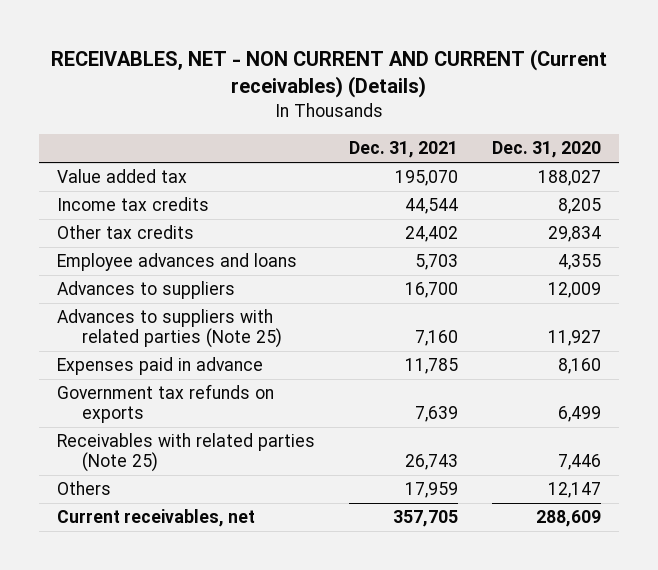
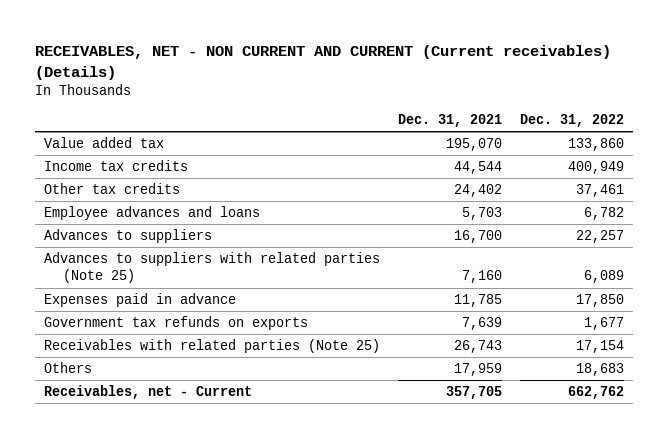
- | Dec. 31, 2021 | Dec. 31, 2020
+ | Dec. 31, 2021 | Dec. 31, 2022
- Current receivables, net | 357,705 | 288,609
+ Receivables, net - Current | 357,705 | 662,762

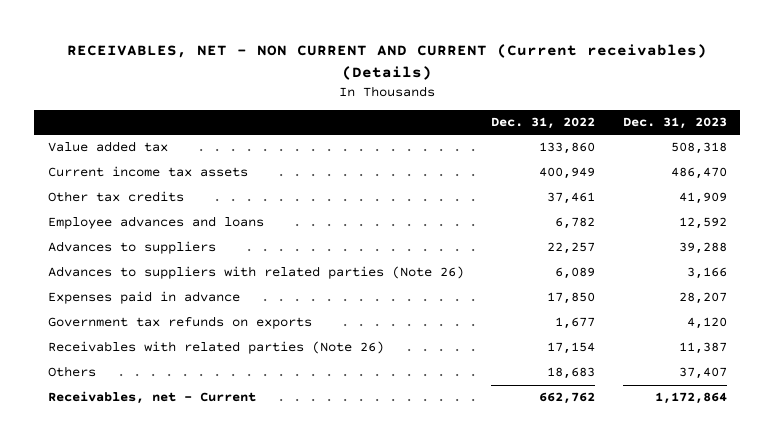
- | Dec. 31, 2021 | Dec. 31, 2022
+ | Dec. 31, 2022 | Dec. 31, 2023
- Income tax credits | 44,544 | 400,949
+ Current income tax assets | 400,949 | 486,470
- Advances to suppliers with related parties (Note 25) | 7,160 | 6,089
+ Advances to suppliers with related parties (Note 26) | 6,089 | 3,166
- Receivables with related parties (Note 25) | 26,743 | 17,154
+ Receivables with related parties (Note 26) | 17,154 | 11,387

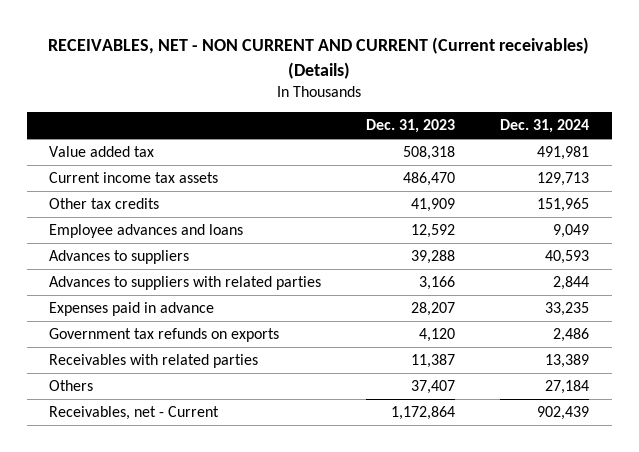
- | Dec. 31, 2022 | Dec. 31, 2023
+ | Dec. 31, 2023 | Dec. 31, 2024
- Advances to suppliers with related parties (Note 26) | 6,089 | 3,166
+ Advances to suppliers with related parties | 3,166 | 2,844
- Receivables with related parties (Note 26) | 17,154 | 11,387
+ Receivables with related parties | 11,387 | 13,389

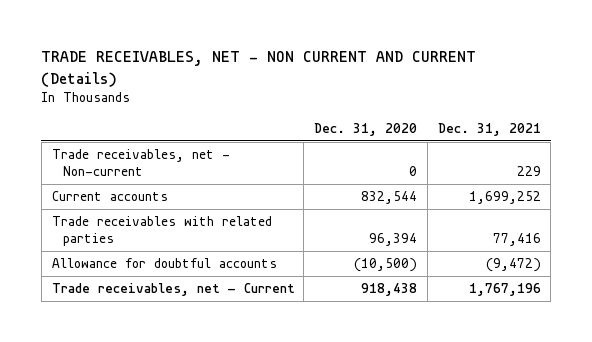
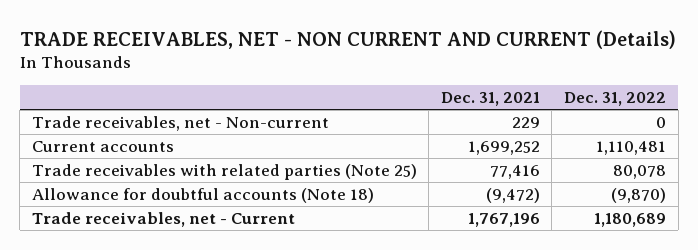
- | Dec. 31, 2020 | Dec. 31, 2021
+ | Dec. 31, 2021 | Dec. 31, 2022
- Trade receivables with related parties | 96,394 | 77,416
- Allowance for doubtful accounts | (10,500) | (9,472)
+ Trade receivables with related parties (Note 25) | 77,416 | 80,078
+ Allowance for doubtful accounts (Note 18) | (9,472) | (9,870)

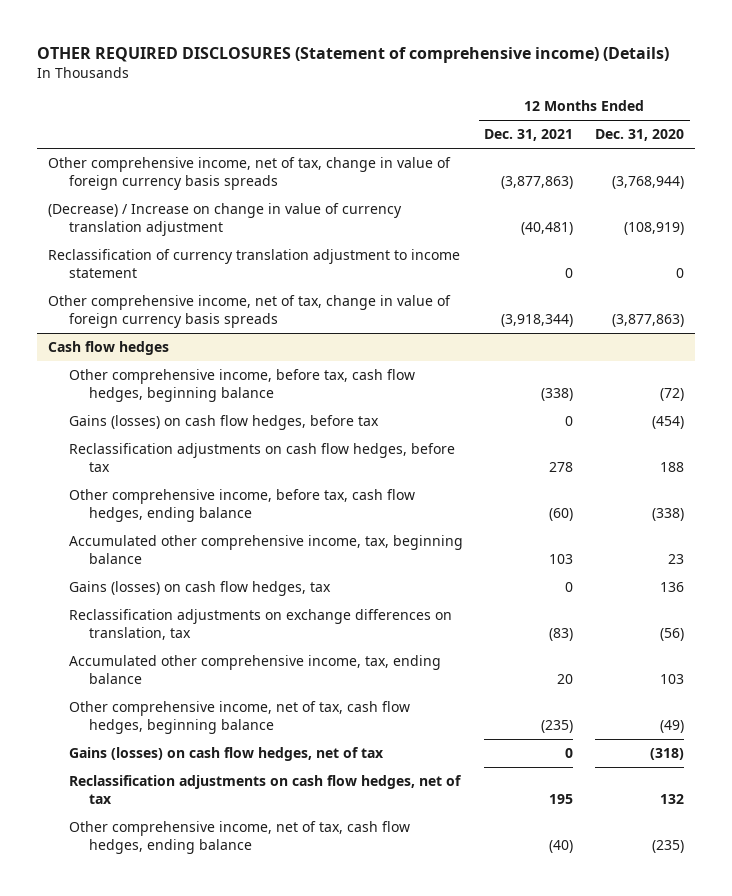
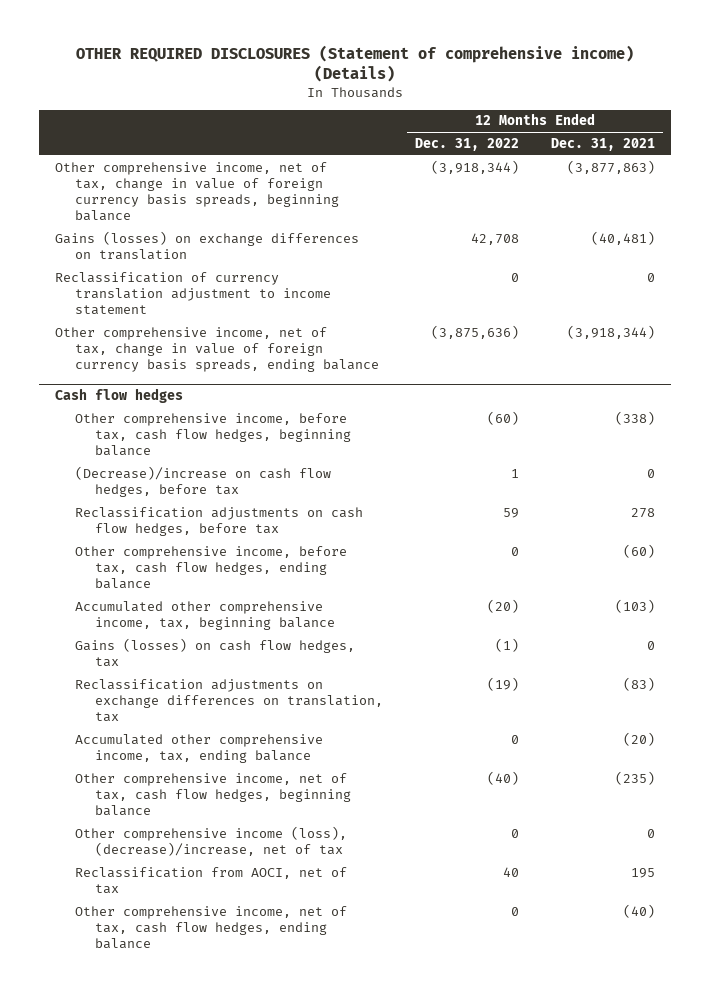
- | 12 Months Ended Dec. 31, 2021 | 12 Months Ended Dec. 31, 2020
+ | 12 Months Ended Dec. 31, 2022 | 12 Months Ended Dec. 31, 2021
- Other comprehensive income, net of tax, change in value of foreign currency basis spreads | (3,877,863) | (3,768,944)
- (Decrease) / Increase on change in value of currency translation adjustment | (40,481) | (108,919)
+ Other comprehensive income, net of tax, change in value of foreign currency basis spreads, beginning balance | (3,918,344) | (3,877,863)
+ Gains (losses) on exchange differences on translation | 42,708 | (40,481)
- Other comprehensive income, net of tax, change in value of foreign currency basis spreads | (3,918,344) | (3,877,863)
+ Other comprehensive income, net of tax, change in value of foreign currency basis spreads, ending balance | (3,875,636) | (3,918,344)
@ Cash flow hedges
- Gains (losses) on cash flow hedges, before tax | 0 | (454)
+ (Decrease)/increase on cash flow hedges, before tax | 1 | 0
- Accumulated other comprehensive income, tax, beginning balance | 103 | 23
+ Accumulated other comprehensive income, tax, beginning balance | (20) | (103)
- Accumulated other comprehensive income, tax, ending balance | 20 | 103
+ Accumulated other comprehensive income, tax, ending balance | 0 | (20)
- Gains (losses) on cash flow hedges, net of tax | 0 | (318)
- Reclassification adjustments on cash flow hedges, net of tax | 195 | 132
+ Other comprehensive income (loss), (decrease)/increase, net of tax | 0 | 0
+ Reclassification from AOCI, net of tax | 40 | 195

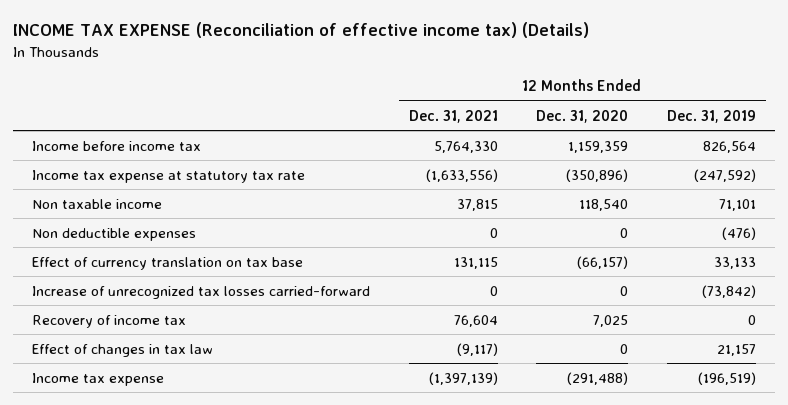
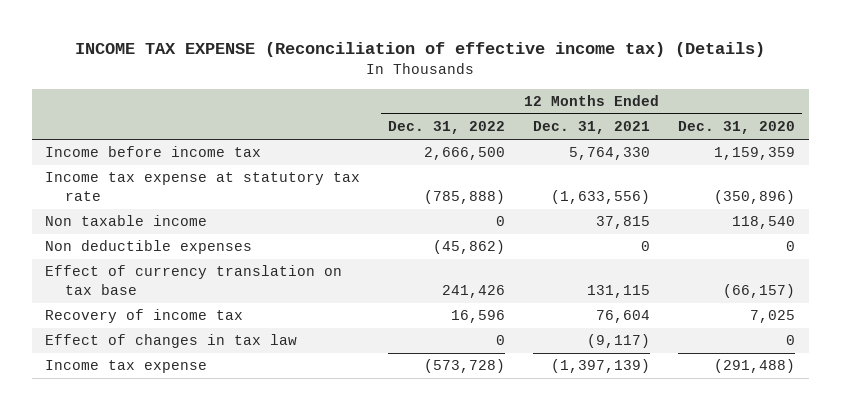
- | 12 Months Ended Dec. 31, 2021 | 12 Months Ended Dec. 31, 2020 | 12 Months Ended Dec. 31, 2019
+ | 12 Months Ended Dec. 31, 2022 | 12 Months Ended Dec. 31, 2021 | 12 Months Ended Dec. 31, 2020
- Increase of unrecognized tax losses carried-forward | 0 | 0 | (73,842)

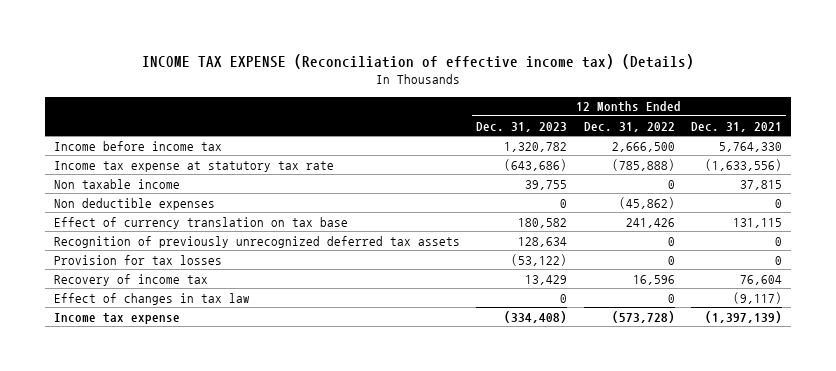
- | 12 Months Ended Dec. 31, 2022 | 12 Months Ended Dec. 31, 2021 | 12 Months Ended Dec. 31, 2020
+ | 12 Months Ended Dec. 31, 2023 | 12 Months Ended Dec. 31, 2022 | 12 Months Ended Dec. 31, 2021
+ Recognition of previously unrecognized deferred tax assets | 128,634 | 0 | 0
+ Provision for tax losses | (53,122) | 0 | 0

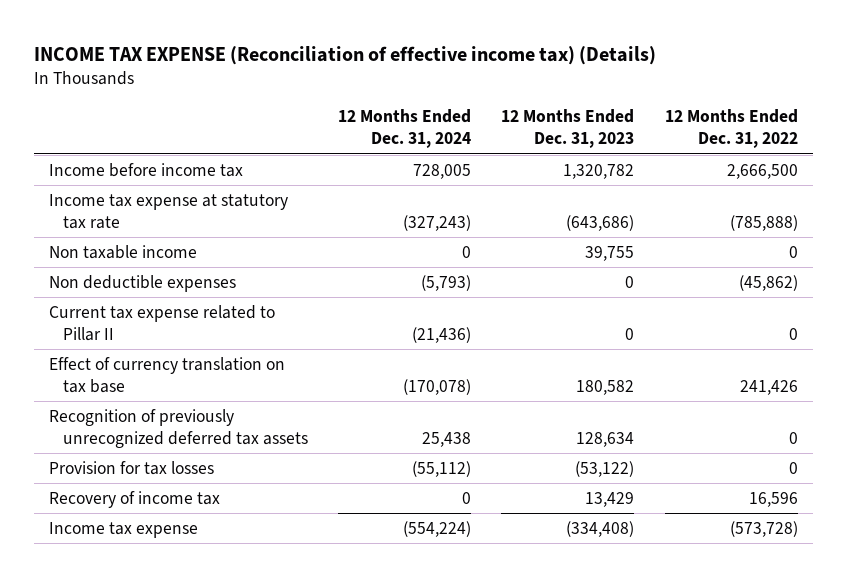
- | 12 Months Ended Dec. 31, 2023 | 12 Months Ended Dec. 31, 2022 | 12 Months Ended Dec. 31, 2021
+ | 12 Months Ended Dec. 31, 2024 | 12 Months Ended Dec. 31, 2023 | 12 Months Ended Dec. 31, 2022
+ Current tax expense related to Pillar II | (21,436) | 0 | 0
- Effect of changes in tax law | 0 | 0 | (9,117)

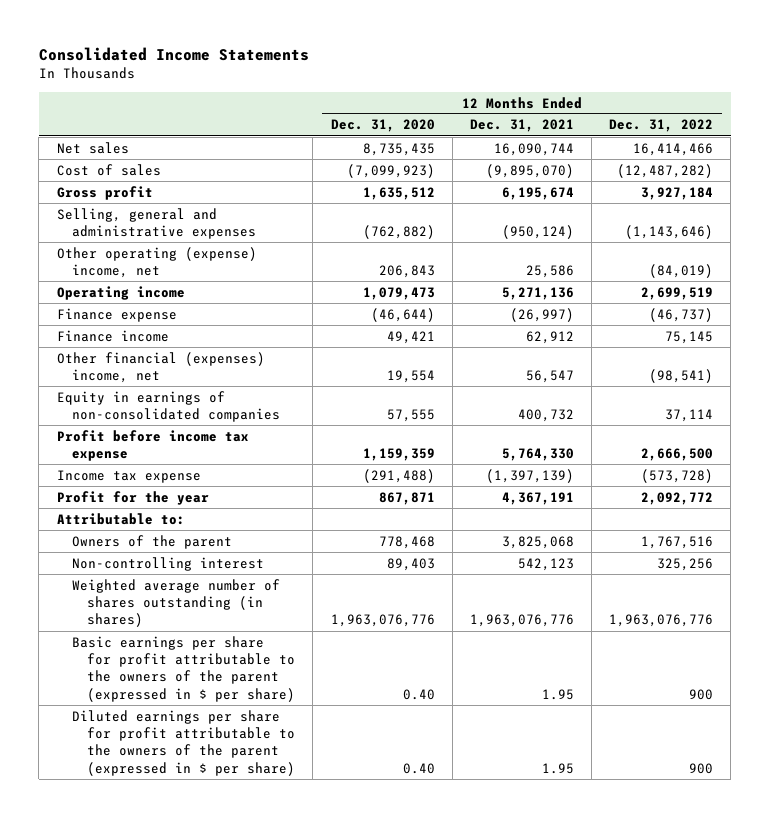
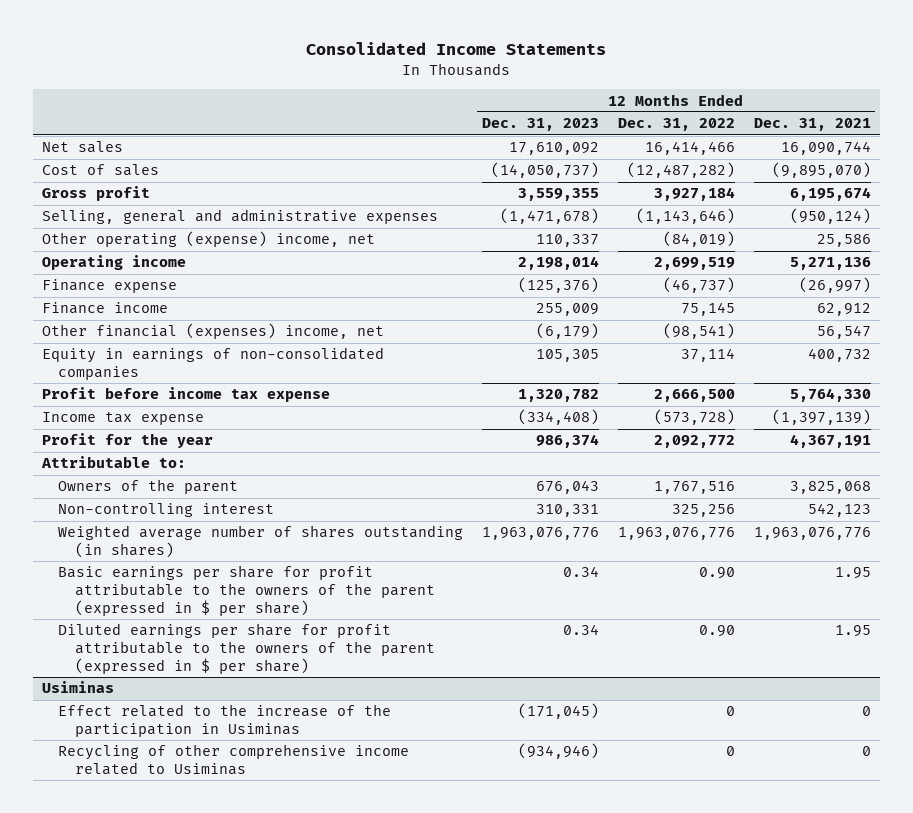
- | 12 Months Ended Dec. 31, 2020 | 12 Months Ended Dec. 31, 2021 | 12 Months Ended Dec. 31, 2022
+ | 12 Months Ended Dec. 31, 2023 | 12 Months Ended Dec. 31, 2022 | 12 Months Ended Dec. 31, 2021
- Basic earnings per share for profit attributable to the owners of the parent (expressed in $ per share) | 0.40 | 1.95 | 900
- Diluted earnings per share for profit attributable to the owners of the parent (expressed in $ per share) | 0.40 | 1.95 | 900
+ Basic earnings per share for profit attributable to the owners of the parent (expressed in $ per share) | 0.34 | 0.90 | 1.95
+ Diluted earnings per share for profit attributable to the owners of the parent (expressed in $ per share) | 0.34 | 0.90 | 1.95
+ Usiminas
+ Effect related to the increase of the participation in Usiminas | (171,045) | 0 | 0
+ Recycling of other comprehensive income related to Usiminas | (934,946) | 0 | 0

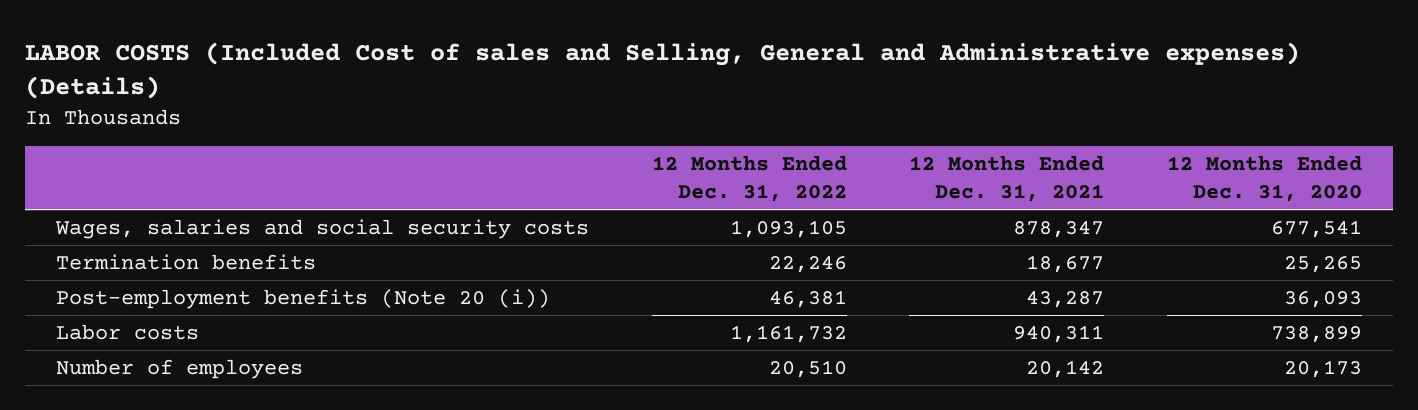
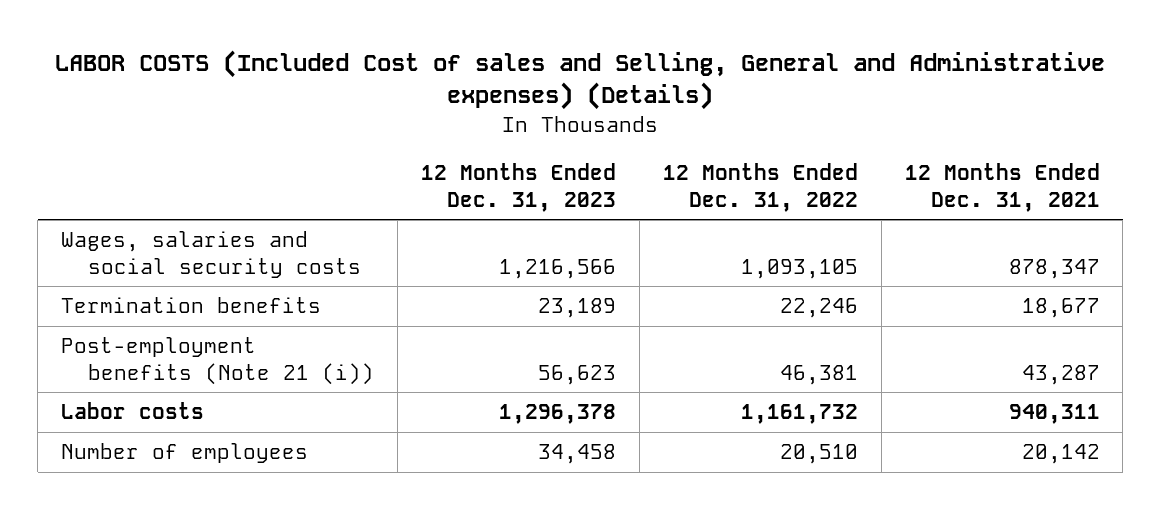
- | 12 Months Ended Dec. 31, 2022 | 12 Months Ended Dec. 31, 2021 | 12 Months Ended Dec. 31, 2020
+ | 12 Months Ended Dec. 31, 2023 | 12 Months Ended Dec. 31, 2022 | 12 Months Ended Dec. 31, 2021
- Post-employment benefits (Note 20 (i)) | 46,381 | 43,287 | 36,093
+ Post-employment benefits (Note 21 (i)) | 56,623 | 46,381 | 43,287

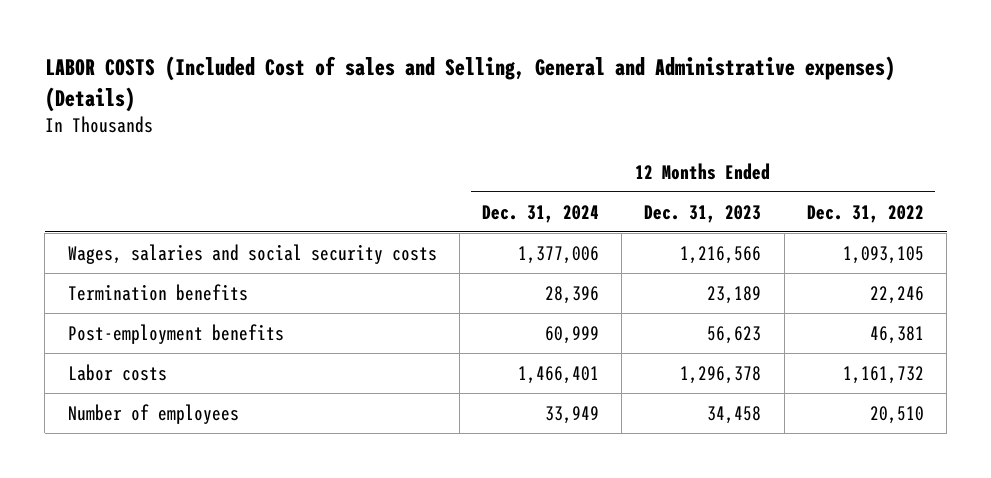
- | 12 Months Ended Dec. 31, 2023 | 12 Months Ended Dec. 31, 2022 | 12 Months Ended Dec. 31, 2021
+ | 12 Months Ended Dec. 31, 2024 | 12 Months Ended Dec. 31, 2023 | 12 Months Ended Dec. 31, 2022
- Post-employment benefits (Note 21 (i)) | 56,623 | 46,381 | 43,287
+ Post-employment benefits | 60,999 | 56,623 | 46,381

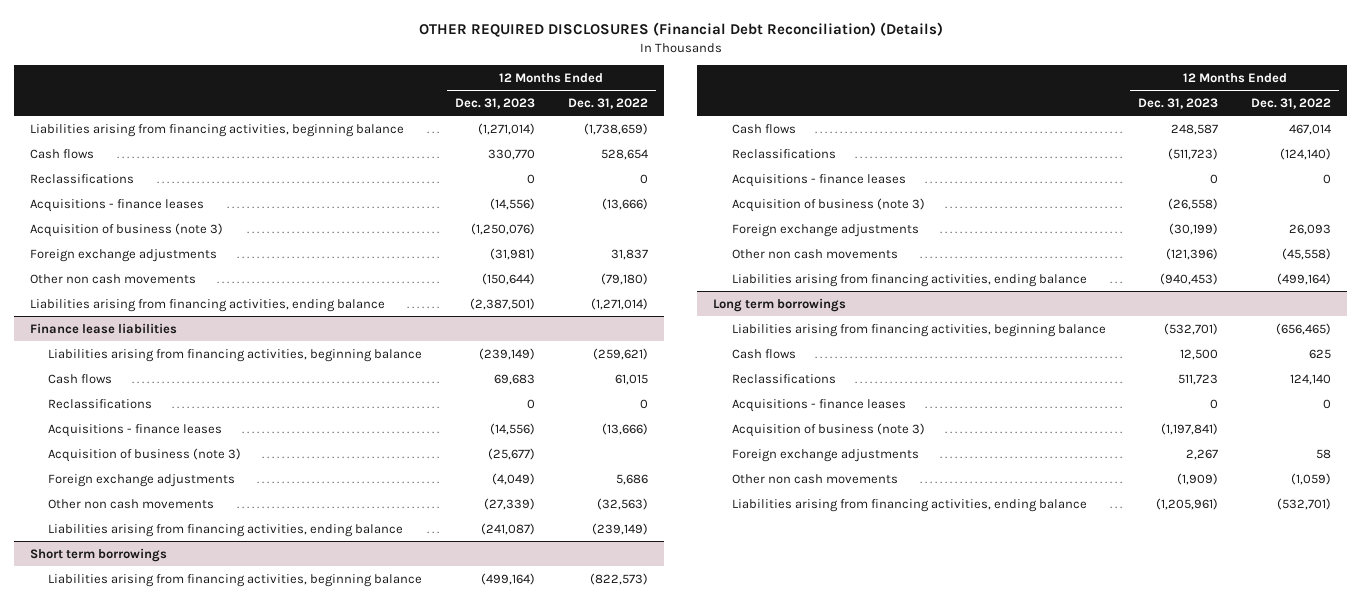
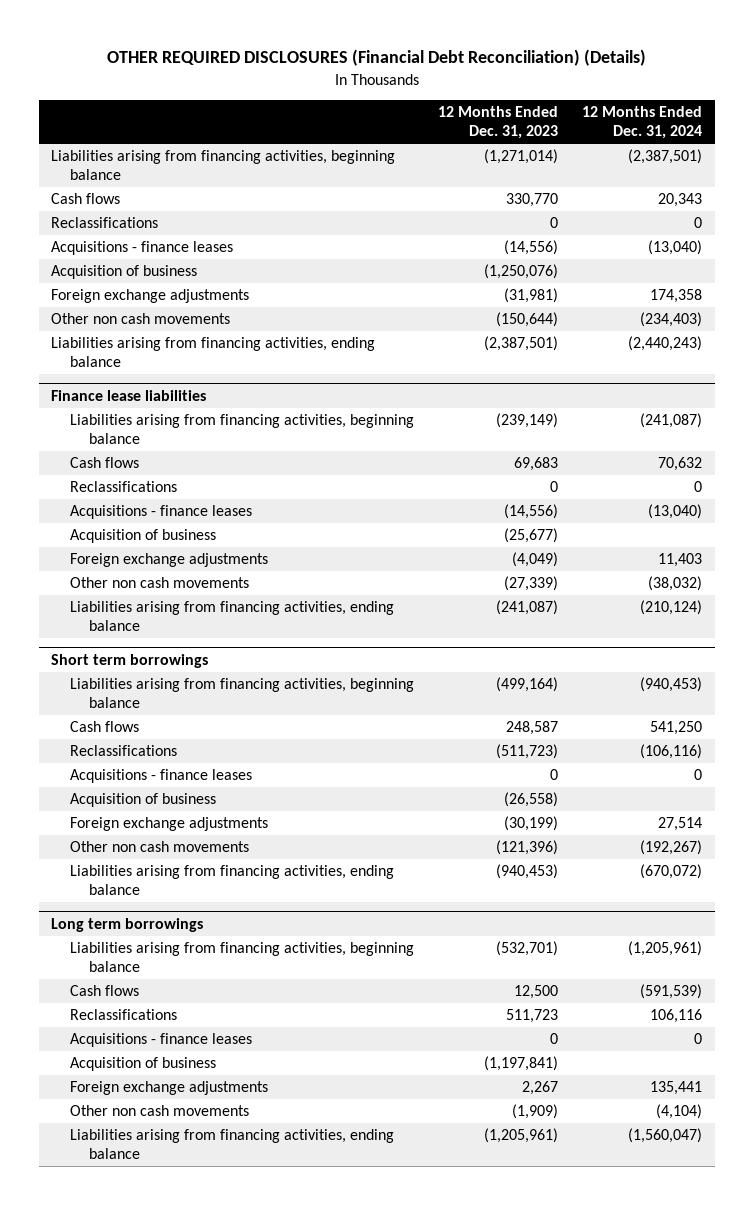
- | 12 Months Ended Dec. 31, 2023 | 12 Months Ended Dec. 31, 2022
+ | 12 Months Ended Dec. 31, 2023 | 12 Months Ended Dec. 31, 2024
- Acquisition of business (note 3) | (1,250,076) |
+ Acquisition of business | (1,250,076) |
@ Finance lease liabilities
- Acquisition of business (note 3) | (25,677) |
+ Acquisition of business | (25,677) |
@ Short term borrowings
- Acquisition of business (note 3) | (26,558) |
+ Acquisition of business | (26,558) |
@ Long term borrowings
- Acquisition of business (note 3) | (1,197,841) |
+ Acquisition of business | (1,197,841) |

